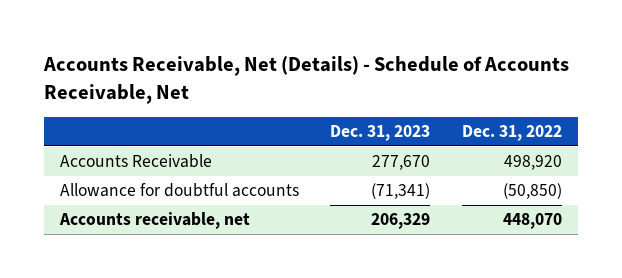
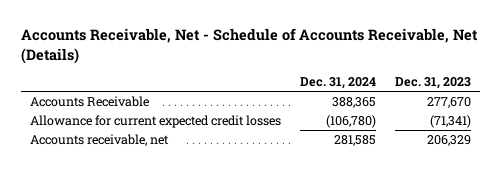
- Accounts Receivable, Net (Details) - Schedule of Accounts Receivable, Net
+ Accounts Receivable, Net - Schedule of Accounts Receivable, Net (Details)
- | Dec. 31, 2023 | Dec. 31, 2022
+ | Dec. 31, 2024 | Dec. 31, 2023
- Allowance for doubtful accounts | (71,341) | (50,850)
+ Allowance for current expected credit losses | (106,780) | (71,341)

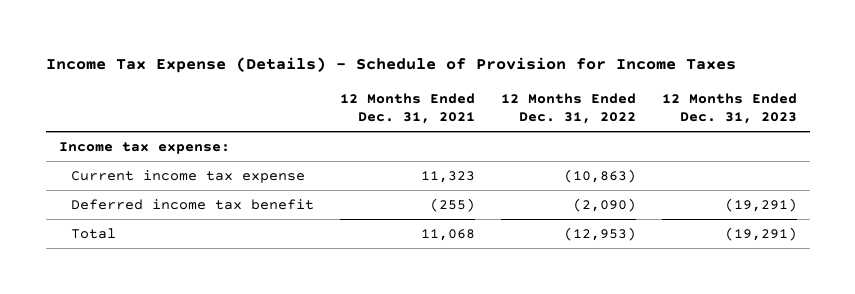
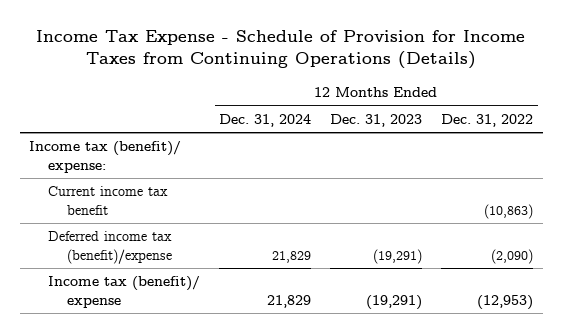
- Income Tax Expense (Details) - Schedule of Provision for Income Taxes
+ Income Tax Expense - Schedule of Provision for Income Taxes from Continuing Operations (Details)
- | 12 Months Ended Dec. 31, 2021 | 12 Months Ended Dec. 31, 2022 | 12 Months Ended Dec. 31, 2023
+ | 12 Months Ended Dec. 31, 2024 | 12 Months Ended Dec. 31, 2023 | 12 Months Ended Dec. 31, 2022
- Income tax expense:
- Current income tax expense | 11,323 | (10,863) |
- Deferred income tax benefit | (255) | (2,090) | (19,291)
- Total | 11,068 | (12,953) | (19,291)
+ Income tax (benefit)/ expense:
+ Current income tax benefit | | | (10,863)
+ Deferred income tax (benefit)/expense | 21,829 | (19,291) | (2,090)
+ Income tax (benefit)/ expense | 21,829 | (19,291) | (12,953)

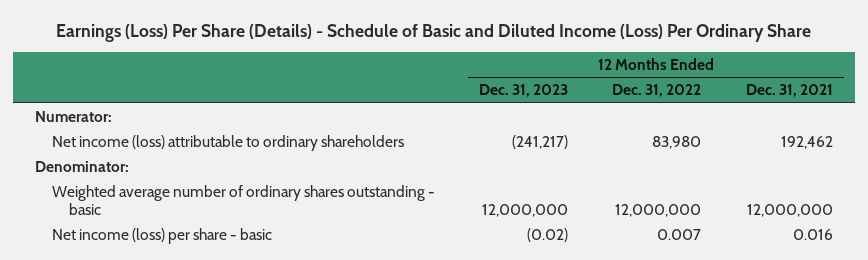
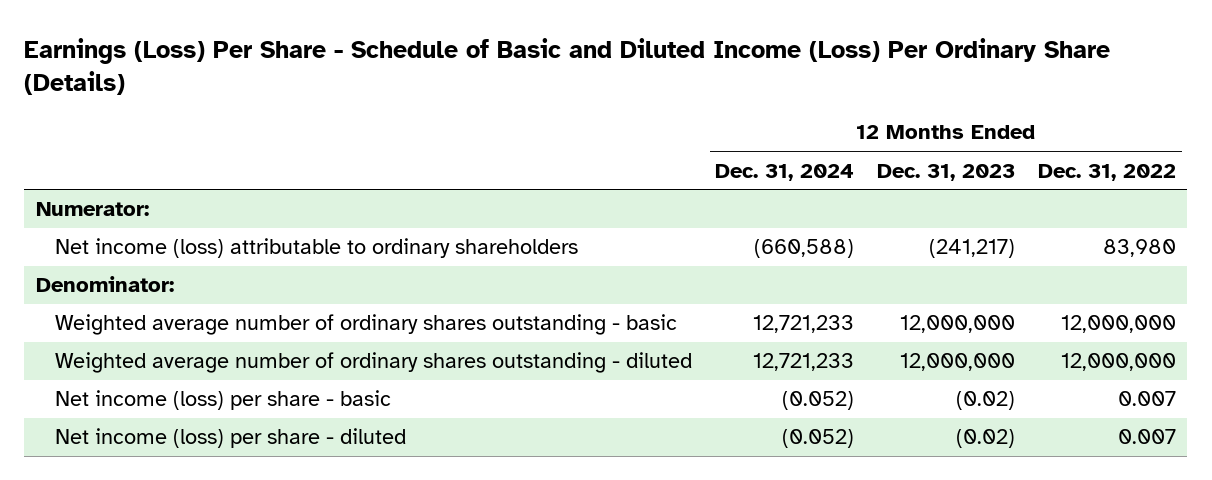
- Earnings (Loss) Per Share (Details) - Schedule of Basic and Diluted Income (Loss) Per Ordinary Share
+ Earnings (Loss) Per Share - Schedule of Basic and Diluted Income (Loss) Per Ordinary Share (Details)
- | 12 Months Ended Dec. 31, 2023 | 12 Months Ended Dec. 31, 2022 | 12 Months Ended Dec. 31, 2021
+ | 12 Months Ended Dec. 31, 2024 | 12 Months Ended Dec. 31, 2023 | 12 Months Ended Dec. 31, 2022
+ Weighted average number of ordinary shares outstanding - diluted | 12,721,233 | 12,000,000 | 12,000,000
+ Net income (loss) per share - diluted | (0.052) | (0.02) | 0.007

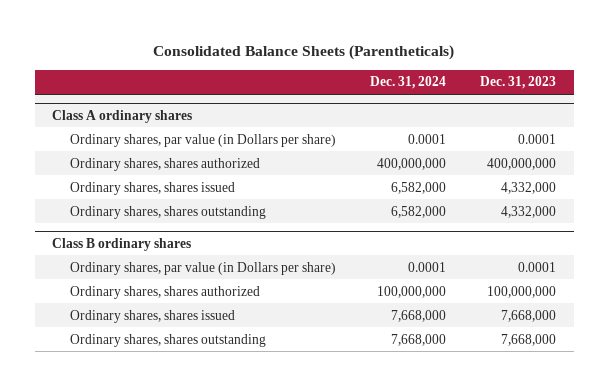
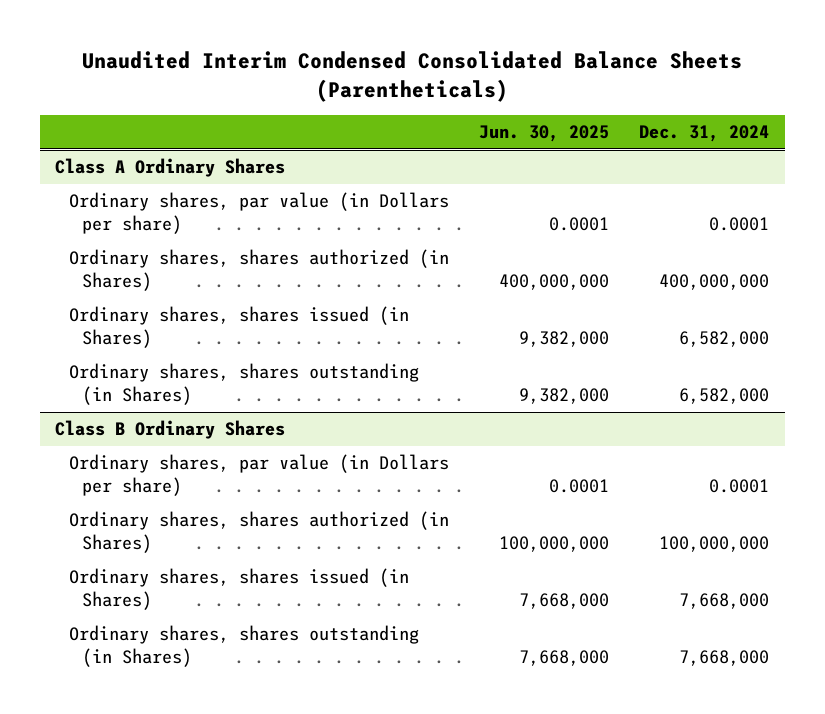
- Consolidated Balance Sheets (Parentheticals)
+ Unaudited Interim Condensed Consolidated Balance Sheets (Parentheticals)
- | Dec. 31, 2024 | Dec. 31, 2023
+ | Jun. 30, 2025 | Dec. 31, 2024
- Class A ordinary shares
+ Class A Ordinary Shares
- Ordinary shares, shares authorized | 400,000,000 | 400,000,000
- Ordinary shares, shares issued | 6,582,000 | 4,332,000
- Ordinary shares, shares outstanding | 6,582,000 | 4,332,000
- Class B ordinary shares
+ Ordinary shares, shares authorized (in Shares) | 400,000,000 | 400,000,000
+ Ordinary shares, shares issued (in Shares) | 9,382,000 | 6,582,000
+ Ordinary shares, shares outstanding (in Shares) | 9,382,000 | 6,582,000
+ Class B Ordinary Shares
- Ordinary shares, shares authorized | 100,000,000 | 100,000,000
- Ordinary shares, shares issued | 7,668,000 | 7,668,000
- Ordinary shares, shares outstanding | 7,668,000 | 7,668,000
+ Ordinary shares, shares authorized (in Shares) | 100,000,000 | 100,000,000
+ Ordinary shares, shares issued (in Shares) | 7,668,000 | 7,668,000
+ Ordinary shares, shares outstanding (in Shares) | 7,668,000 | 7,668,000

